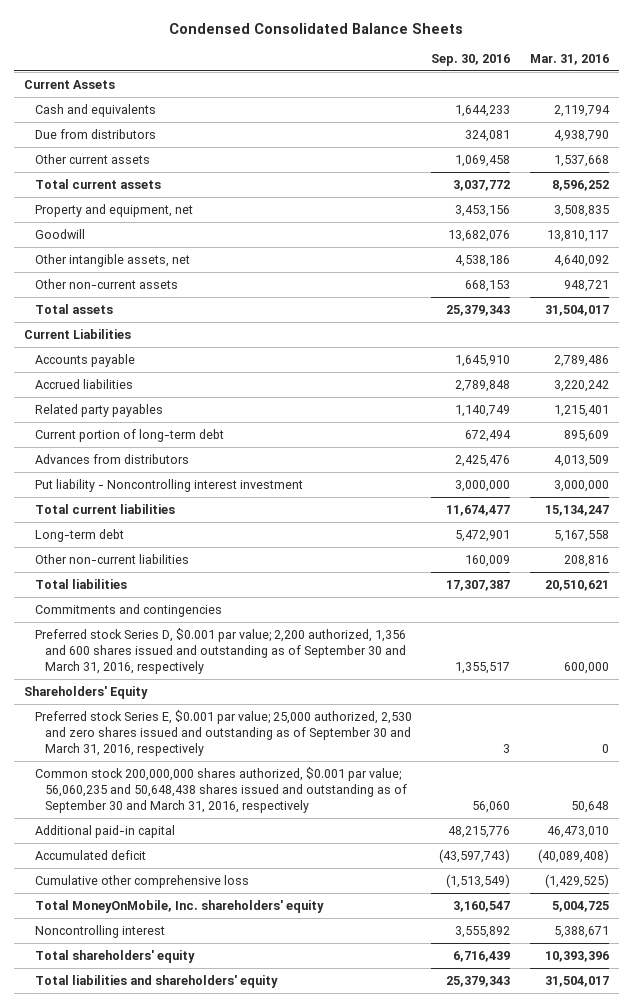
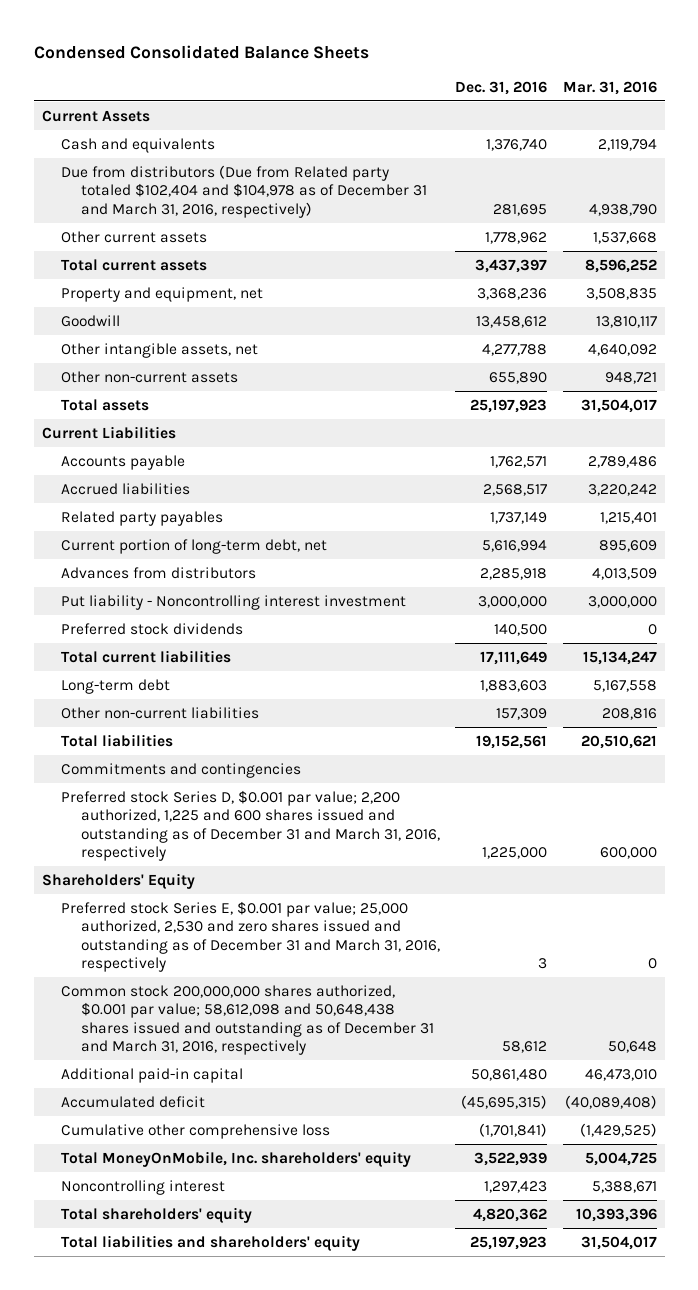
- | Sep. 30, 2016 | Mar. 31, 2016
+ | Dec. 31, 2016 | Mar. 31, 2016
- Due from distributors | 324,081 | 4,938,790
+ Due from distributors (Due from Related party totaled $102,404 and $104,978 as of December 31 and March 31, 2016, respectively) | 281,695 | 4,938,790
- Current portion of long-term debt | 672,494 | 895,609
+ Current portion of long-term debt, net | 5,616,994 | 895,609
+ Preferred stock dividends | 140,500 | 0
- Preferred stock Series D, $0.001 par value; 2,200 authorized, 1,356 and 600 shares issued and outstanding as of September 30 and March 31, 2016, respectively | 1,355,517 | 600,000
+ Preferred stock Series D, $0.001 par value; 2,200 authorized, 1,225 and 600 shares issued and outstanding as of December 31 and March 31, 2016, respectively | 1,225,000 | 600,000
- Preferred stock Series E, $0.001 par value; 25,000 authorized, 2,530 and zero shares issued and outstanding as of September 30 and March 31, 2016, respectively | 3 | 0
- Common stock 200,000,000 shares authorized, $0.001 par value; 56,060,235 and 50,648,438 shares issued and outstanding as of September 30 and March 31, 2016, respectively | 56,060 | 50,648
+ Preferred stock Series E, $0.001 par value; 25,000 authorized, 2,530 and zero shares issued and outstanding as of December 31 and March 31, 2016, respectively | 3 | 0
+ Common stock 200,000,000 shares authorized, $0.001 par value; 58,612,098 and 50,648,438 shares issued and outstanding as of December 31 and March 31, 2016, respectively | 58,612 | 50,648

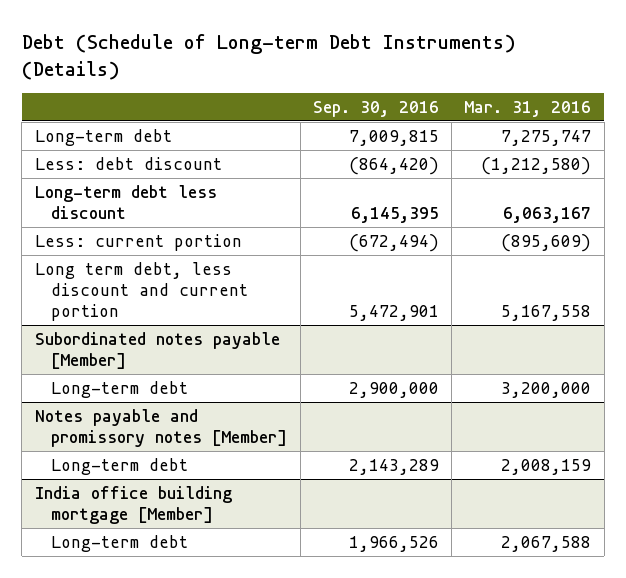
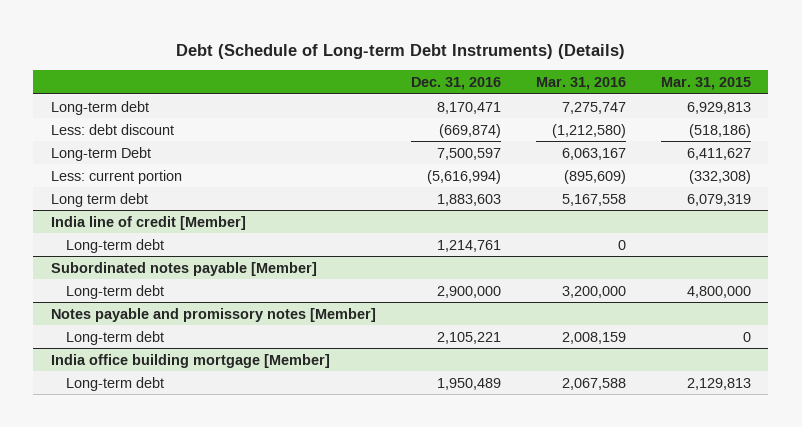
- | Sep. 30, 2016 | Mar. 31, 2016
+ | Dec. 31, 2016 | Mar. 31, 2016 | Mar. 31, 2015
- Long-term debt less discount | 6,145,395 | 6,063,167
+ Long-term Debt | 7,500,597 | 6,063,167 | 6,411,627
- Long term debt, less discount and current portion | 5,472,901 | 5,167,558
+ Long term debt | 1,883,603 | 5,167,558 | 6,079,319
+ India line of credit [Member]
+ Long-term debt | 1,214,761 | 0 |

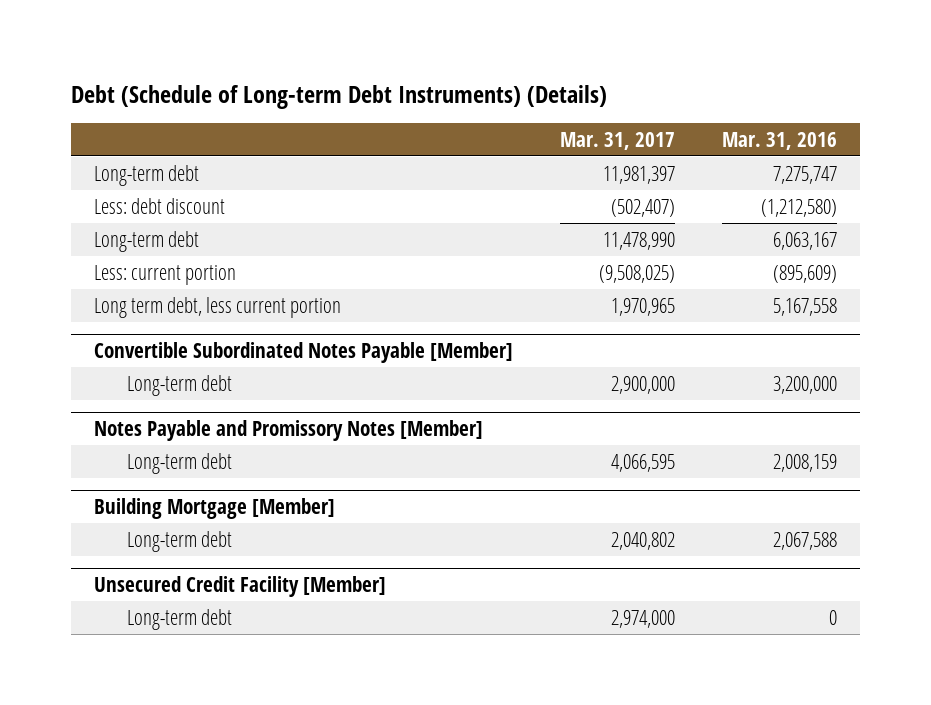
- | Dec. 31, 2016 | Mar. 31, 2016 | Mar. 31, 2015
+ | Mar. 31, 2017 | Mar. 31, 2016
- Long-term Debt | 7,500,597 | 6,063,167 | 6,411,627
+ Long-term debt | 11,478,990 | 6,063,167
- Long term debt | 1,883,603 | 5,167,558 | 6,079,319
- India line of credit [Member]
- Long-term debt | 1,214,761 | 0 |
- Subordinated notes payable [Member]
+ Long term debt, less current portion | 1,970,965 | 5,167,558
+ Convertible Subordinated Notes Payable [Member]
- Notes payable and promissory notes [Member]
+ Notes Payable and Promissory Notes [Member]
- India office building mortgage [Member]
+ Building Mortgage [Member]
+ Unsecured Credit Facility [Member]
+ Long-term debt | 2,974,000 | 0

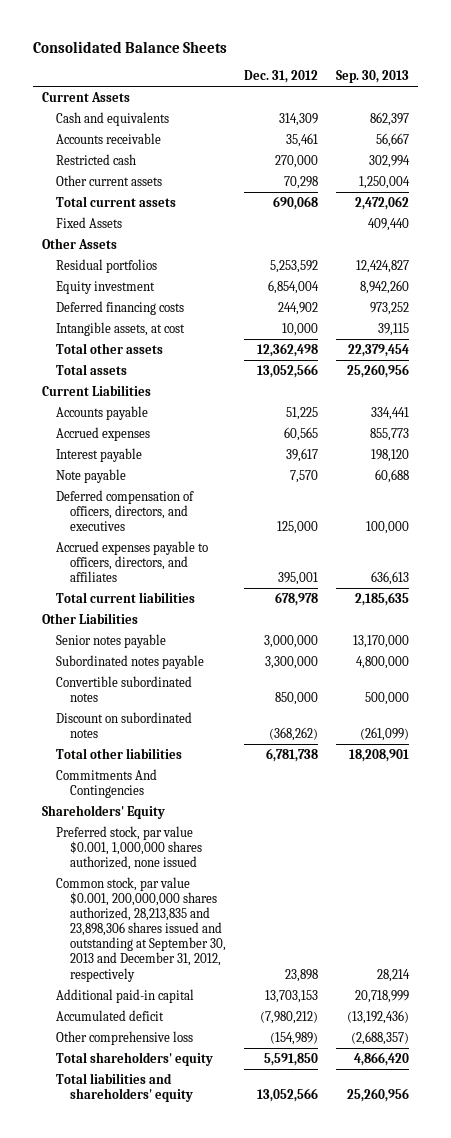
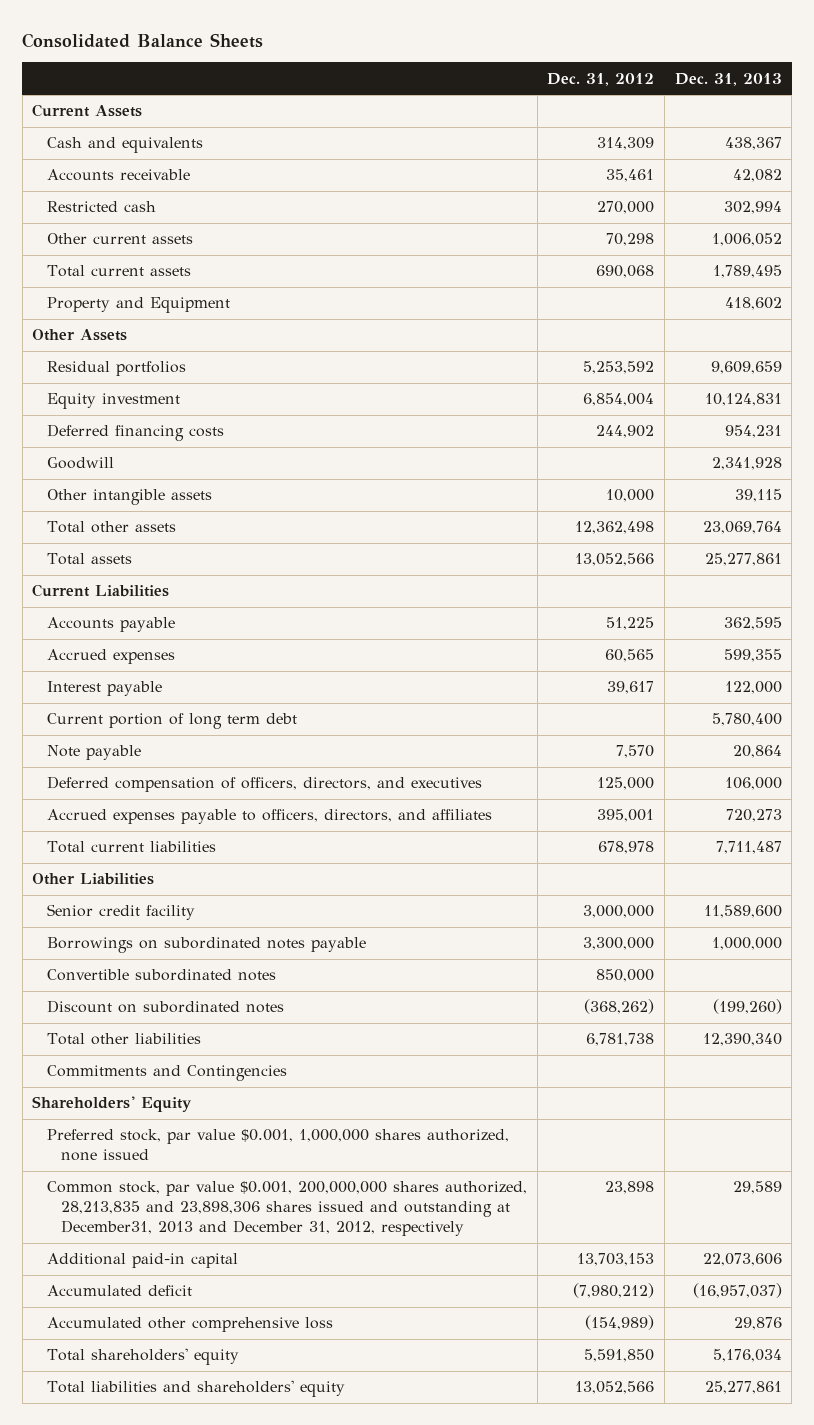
- | Dec. 31, 2012 | Sep. 30, 2013
+ | Dec. 31, 2012 | Dec. 31, 2013
- Fixed Assets | | 409,440
+ Property and Equipment | | 418,602
- Intangible assets, at cost | 10,000 | 39,115
+ Goodwill | | 2,341,928
+ Other intangible assets | 10,000 | 39,115
+ Current portion of long term debt | | 5,780,400
- Senior notes payable | 3,000,000 | 13,170,000
- Subordinated notes payable | 3,300,000 | 4,800,000
+ Senior credit facility | 3,000,000 | 11,589,600
+ Borrowings on subordinated notes payable | 3,300,000 | 1,000,000
- Commitments And Contingencies
+ Commitments and Contingencies
- Common stock, par value $0.001, 200,000,000 shares authorized, 28,213,835 and 23,898,306 shares issued and outstanding at September 30, 2013 and December 31, 2012, respectively | 23,898 | 28,214
+ Common stock, par value $0.001, 200,000,000 shares authorized, 28,213,835 and 23,898,306 shares issued and outstanding at December31, 2013 and December 31, 2012, respectively | 23,898 | 29,589
- Other comprehensive loss | (154,989) | (2,688,357)
+ Accumulated other comprehensive loss | (154,989) | 29,876

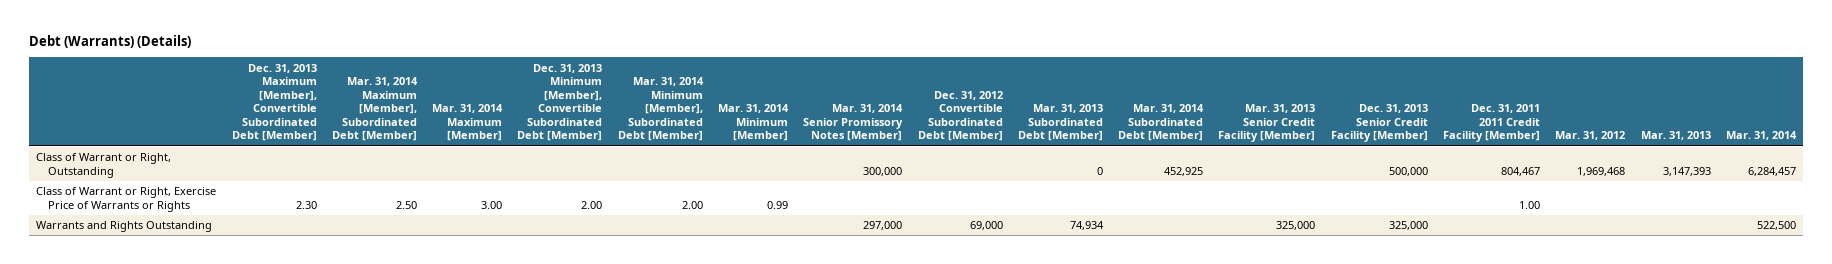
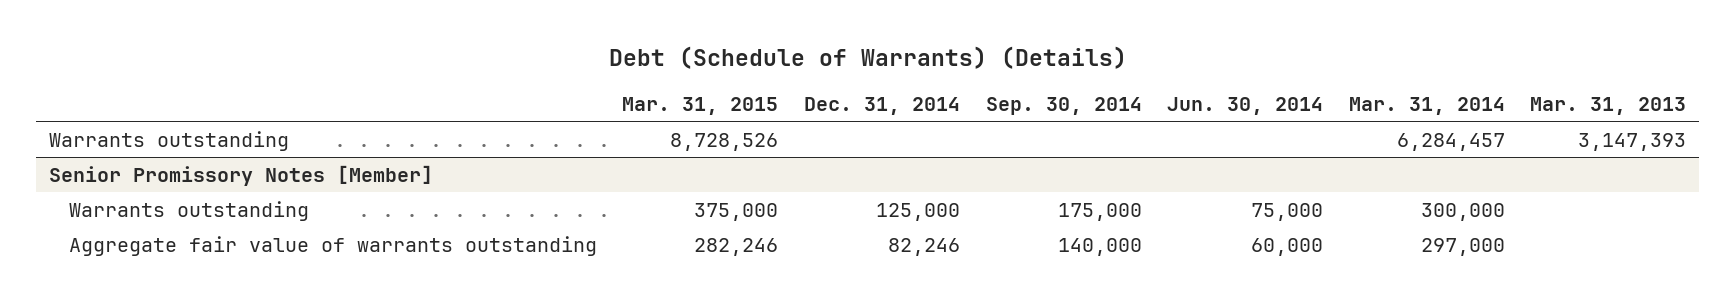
- Debt (Warrants) (Details)
+ Debt (Schedule of Warrants) (Details)
- | Dec. 31, 2013 Maximum [Member], Convertible Subordinated Debt [Member] | Mar. 31, 2014 Maximum [Member], Subordinated Debt [Member] | Mar. 31, 2014 Maximum [Member] | Dec. 31, 2013 Minimum [Member], Convertible Subordinated Debt [Member] | Mar. 31, 2014 Minimum [Member], Subordinated Debt [Member] | Mar. 31, 2014 Minimum [Member] | Mar. 31, 2014 Senior Promissory Notes [Member] | Dec. 31, 2012 Convertible Subordinated Debt [Member] | Mar. 31, 2013 Subordinated Debt [Member] | Mar. 31, 2014 Subordinated Debt [Member] | Mar. 31, 2013 Senior Credit Facility [Member] | Dec. 31, 2013 Senior Credit Facility [Member] | Dec. 31, 2011 2011 Credit Facility [Member] | Mar. 31, 2012 | Mar. 31, 2013 | Mar. 31, 2014
+ | Mar. 31, 2015 | Dec. 31, 2014 | Sep. 30, 2014 | Jun. 30, 2014 | Mar. 31, 2014 | Mar. 31, 2013
- Class of Warrant or Right, Outstanding | | | | | | | 300,000 | | 0 | 452,925 | | 500,000 | 804,467 | 1,969,468 | 3,147,393 | 6,284,457
- Class of Warrant or Right, Exercise Price of Warrants or Rights | 2.30 | 2.50 | 3.00 | 2.00 | 2.00 | 0.99 | | | | | | | 1.00 | | |
- Warrants and Rights Outstanding | | | | | | | 297,000 | 69,000 | 74,934 | | 325,000 | 325,000 | | | | 522,500
+ Warrants outstanding | 8,728,526 | | | | 6,284,457 | 3,147,393
+ Senior Promissory Notes [Member]
+ Warrants outstanding | 375,000 | 125,000 | 175,000 | 75,000 | 300,000 |
+ Aggregate fair value of warrants outstanding | 282,246 | 82,246 | 140,000 | 60,000 | 297,000 |

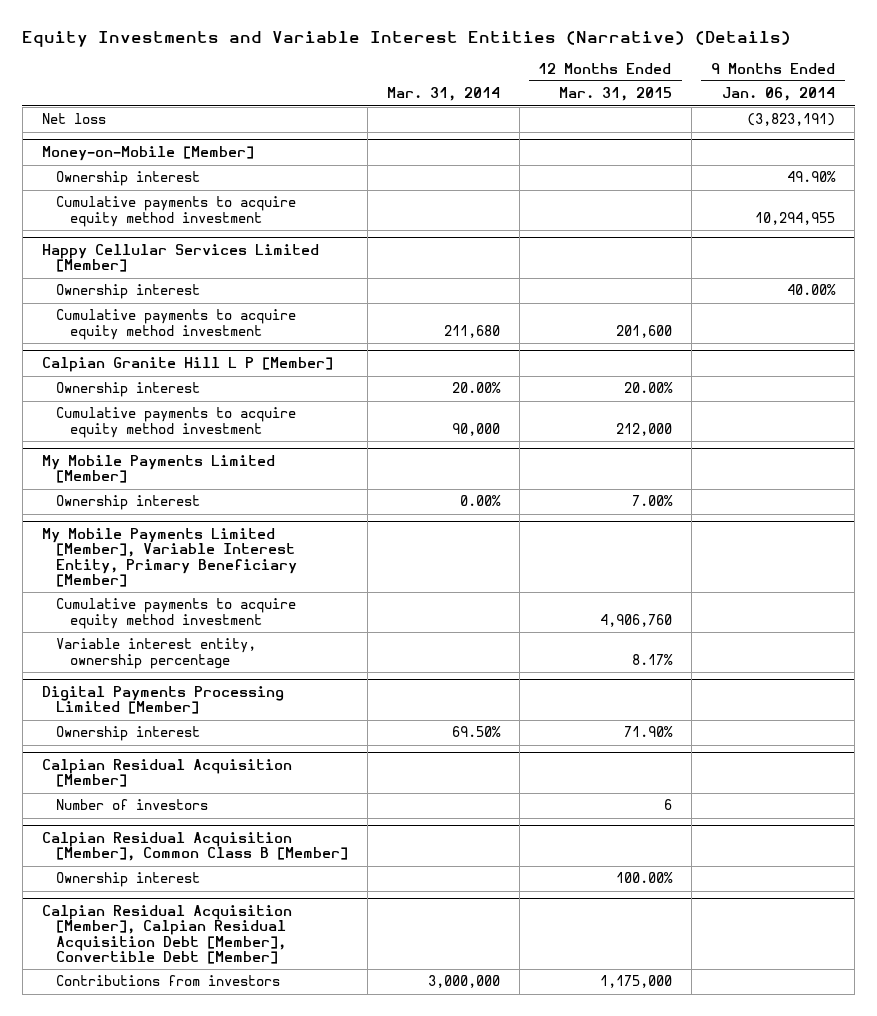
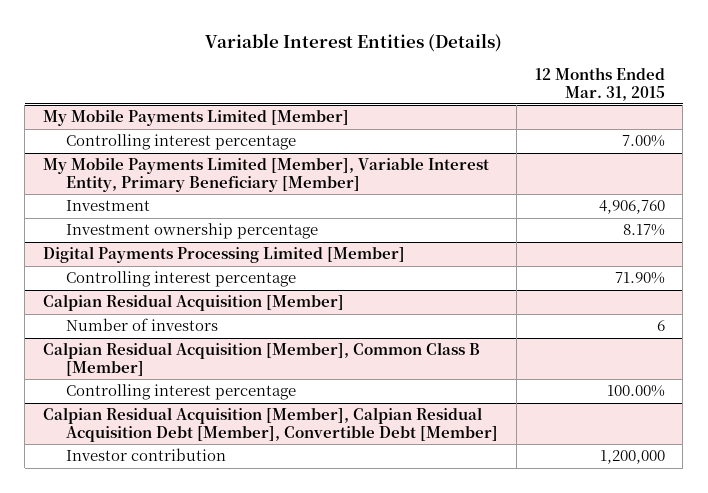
- Equity Investments and Variable Interest Entities (Narrative) (Details)
+ Variable Interest Entities (Details)
- | Mar. 31, 2014 | 12 Months Ended Mar. 31, 2015 | 9 Months Ended Jan. 06, 2014
+ | 12 Months Ended Mar. 31, 2015
- Net loss | | | (3,823,191)
- Money-on-Mobile [Member]
- Ownership interest | | | 49.90%
- Cumulative payments to acquire equity method investment | | | 10,294,955
- Happy Cellular Services Limited [Member]
- Ownership interest | | | 40.00%
- Cumulative payments to acquire equity method investment | 211,680 | 201,600 |
- Calpian Granite Hill L P [Member]
- Ownership interest | 20.00% | 20.00% |
- Cumulative payments to acquire equity method investment | 90,000 | 212,000 |
@ My Mobile Payments Limited [Member]
- Ownership interest | 0.00% | 7.00% |
+ Controlling interest percentage | 7.00%
@ My Mobile Payments Limited [Member], Variable Interest Entity, Primary Beneficiary [Member]
- Cumulative payments to acquire equity method investment | | 4,906,760 |
- Variable interest entity, ownership percentage | | 8.17% |
+ Investment | 4,906,760
+ Investment ownership percentage | 8.17%
@ Digital Payments Processing Limited [Member]
- Ownership interest | 69.50% | 71.90% |
+ Controlling interest percentage | 71.90%
@ Calpian Residual Acquisition [Member], Common Class B [Member]
- Ownership interest | | 100.00% |
+ Controlling interest percentage | 100.00%
@ Calpian Residual Acquisition [Member], Calpian Residual Acquisition Debt [Member], Convertible Debt [Member]
- Contributions from investors | 3,000,000 | 1,175,000 |
+ Investor contribution | 1,200,000

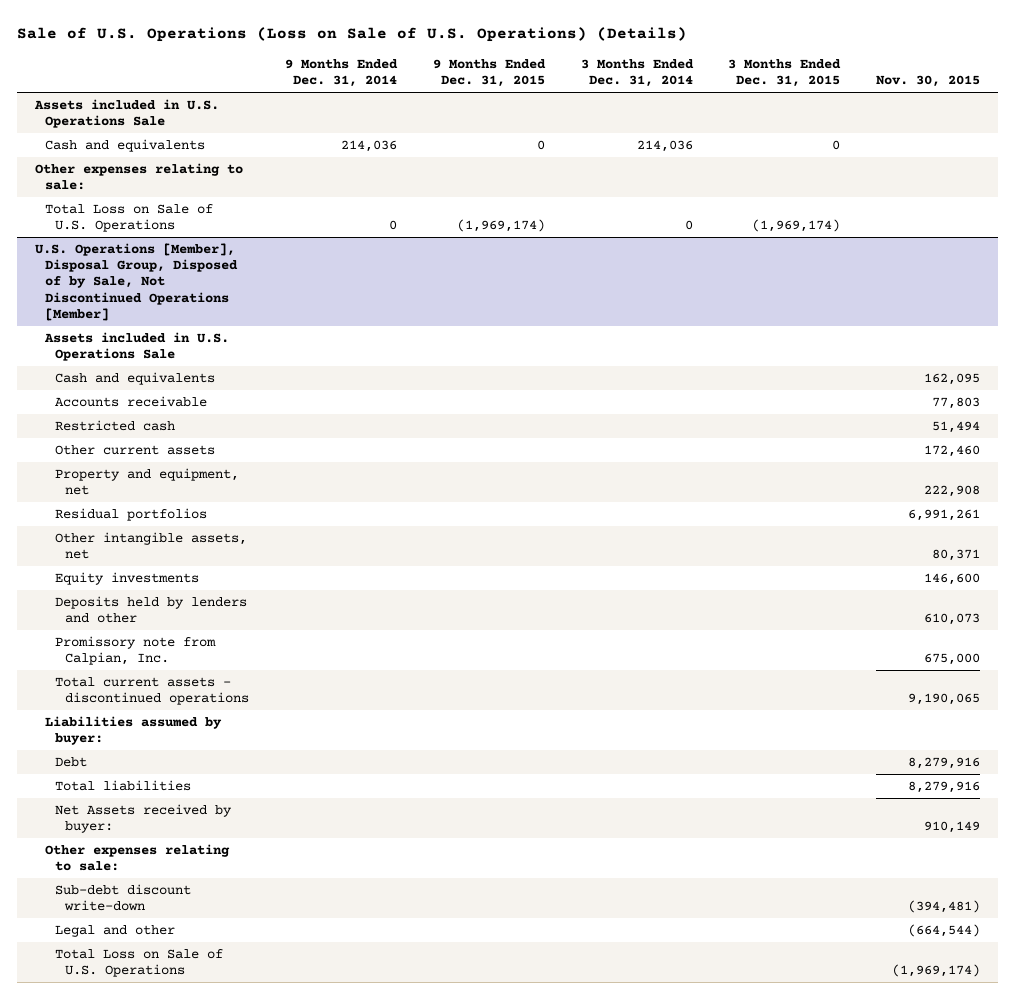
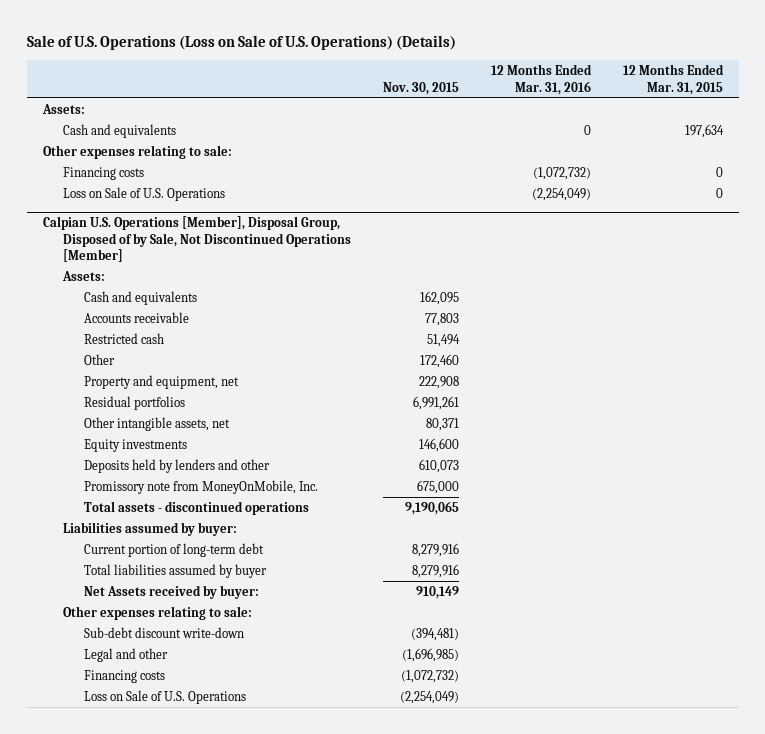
- | 9 Months Ended Dec. 31, 2014 | 9 Months Ended Dec. 31, 2015 | 3 Months Ended Dec. 31, 2014 | 3 Months Ended Dec. 31, 2015 | Nov. 30, 2015
+ | Nov. 30, 2015 | 12 Months Ended Mar. 31, 2016 | 12 Months Ended Mar. 31, 2015
- Assets included in U.S. Operations Sale
+ Assets:
- Total Loss on Sale of U.S. Operations | 0 | (1,969,174) | 0 | (1,969,174) |
- U.S. Operations [Member], Disposal Group, Disposed of by Sale, Not Discontinued Operations [Member]
- Assets included in U.S. Operations Sale
+ Financing costs | | (1,072,732) | 0
+ Loss on Sale of U.S. Operations | | (2,254,049) | 0
+ Calpian U.S. Operations [Member], Disposal Group, Disposed of by Sale, Not Discontinued Operations [Member]
+ Assets:
- Other current assets | | | | | 172,460
+ Other | 172,460 | |
- Promissory note from Calpian, Inc. | | | | | 675,000
- Total current assets - discontinued operations | | | | | 9,190,065
+ Promissory note from MoneyOnMobile, Inc. | 675,000 | |
+ Total assets - discontinued operations | 9,190,065 | |
- Debt | | | | | 8,279,916
- Total liabilities | | | | | 8,279,916
+ Current portion of long-term debt | 8,279,916 | |
+ Total liabilities assumed by buyer | 8,279,916 | |
- Legal and other | | | | | (664,544)
- Total Loss on Sale of U.S. Operations | | | | | (1,969,174)
+ Legal and other | (1,696,985) | |
+ Financing costs | (1,072,732) | |
+ Loss on Sale of U.S. Operations | (2,254,049) | |

